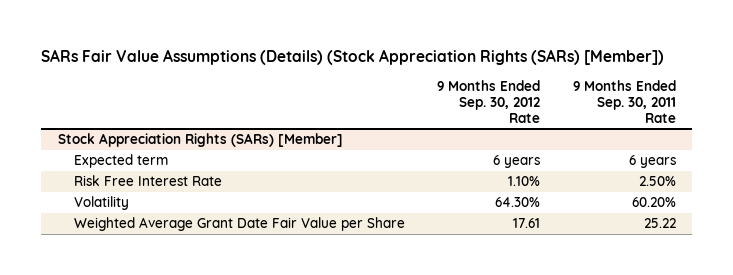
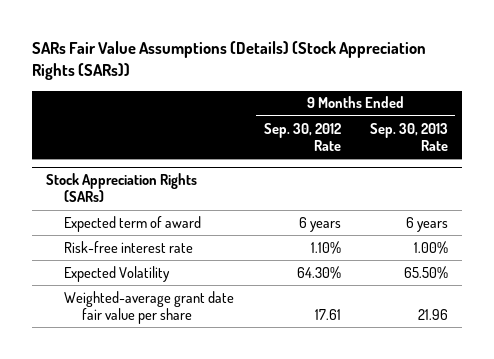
- SARs Fair Value Assumptions (Details) (Stock Appreciation Rights (SARs) [Member])
+ SARs Fair Value Assumptions (Details) (Stock Appreciation Rights (SARs))
- | 9 Months Ended Sep. 30, 2012 Rate | 9 Months Ended Sep. 30, 2011 Rate
+ | 9 Months Ended Sep. 30, 2012 Rate | 9 Months Ended Sep. 30, 2013 Rate
- Stock Appreciation Rights (SARs) [Member]
- Expected term | 6 years | 6 years
- Risk Free Interest Rate | 1.10% | 2.50%
- Volatility | 64.30% | 60.20%
- Weighted Average Grant Date Fair Value per Share | 17.61 | 25.22
+ Stock Appreciation Rights (SARs)
+ Expected term of award | 6 years | 6 years
+ Risk-free interest rate | 1.10% | 1.00%
+ Expected Volatility | 64.30% | 65.50%
+ Weighted-average grant date fair value per share | 17.61 | 21.96

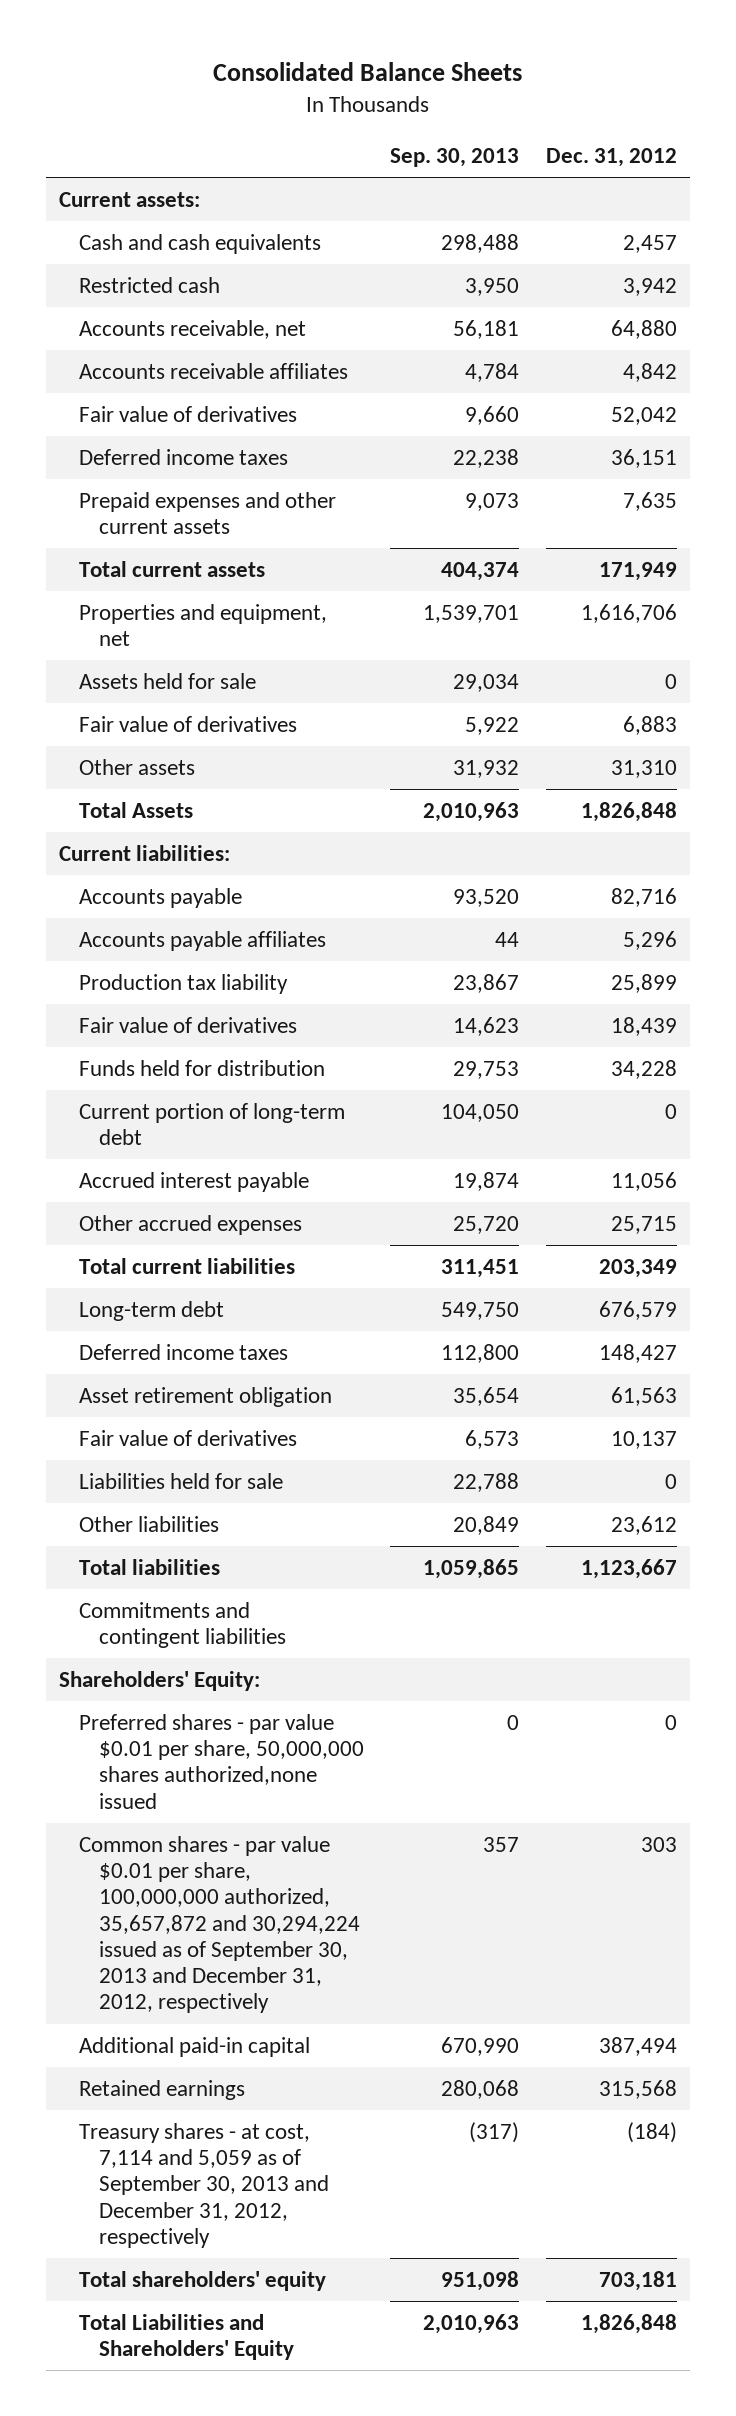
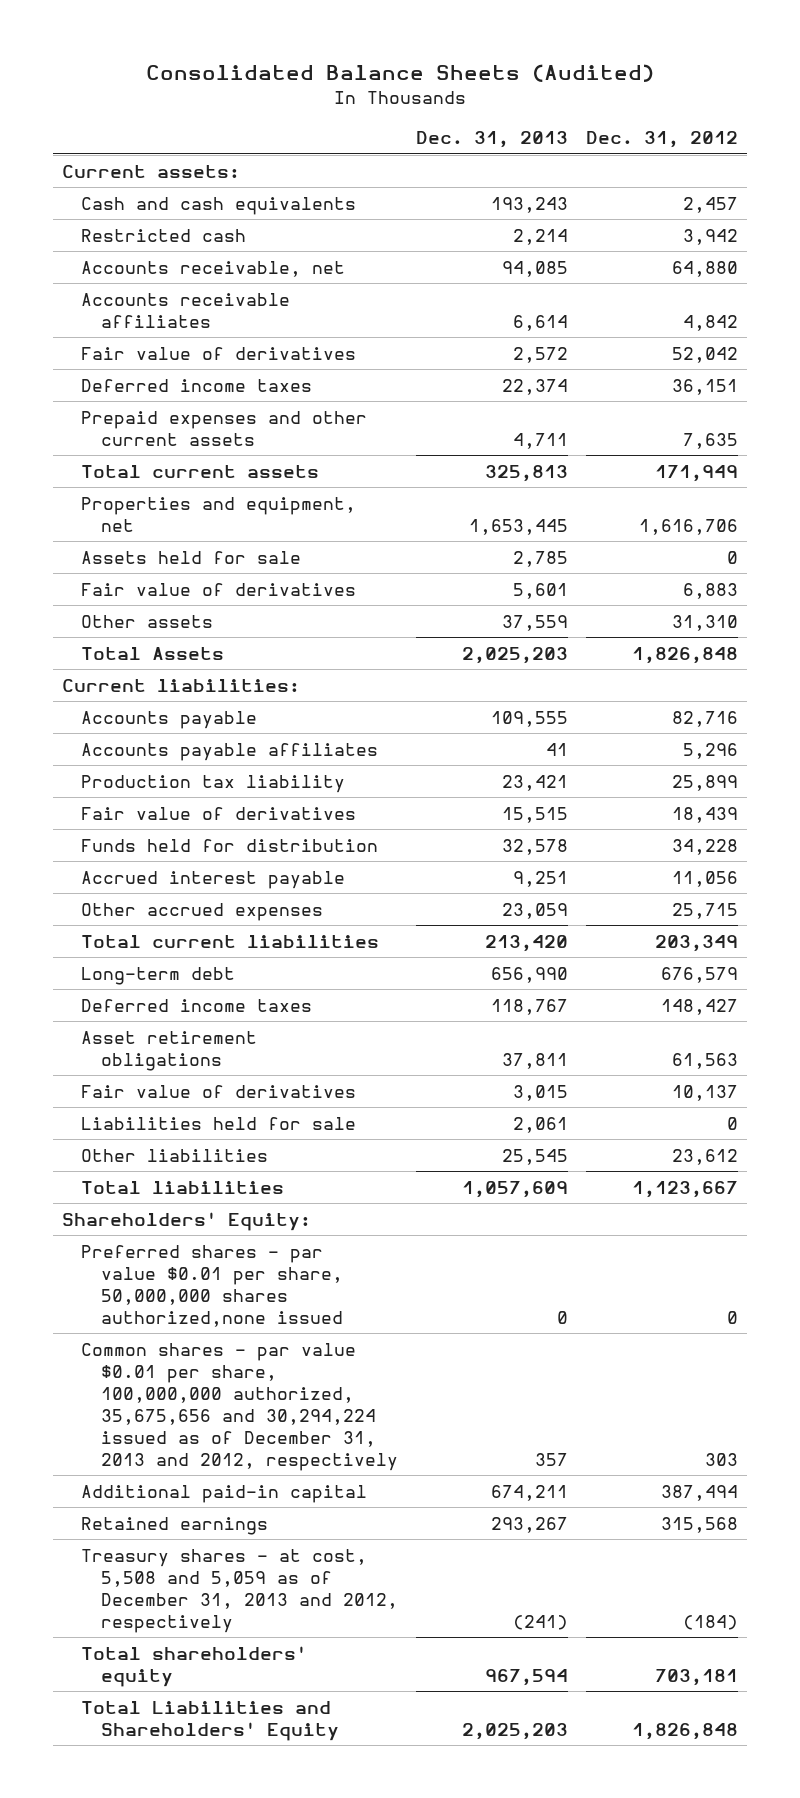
- Consolidated Balance Sheets
+ Consolidated Balance Sheets (Audited)
- | Sep. 30, 2013 | Dec. 31, 2012
+ | Dec. 31, 2013 | Dec. 31, 2012
- Current portion of long-term debt | 104,050 | 0
- Asset retirement obligation | 35,654 | 61,563
+ Asset retirement obligations | 37,811 | 61,563
- Commitments and contingent liabilities
- Common shares - par value $0.01 per share, 100,000,000 authorized, 35,657,872 and 30,294,224 issued as of September 30, 2013 and December 31, 2012, respectively | 357 | 303
+ Common shares - par value $0.01 per share, 100,000,000 authorized, 35,675,656 and 30,294,224 issued as of December 31, 2013 and 2012, respectively | 357 | 303
- Treasury shares - at cost, 7,114 and 5,059 as of September 30, 2013 and December 31, 2012, respectively | (317) | (184)
+ Treasury shares - at cost, 5,508 and 5,059 as of December 31, 2013 and 2012, respectively | (241) | (184)

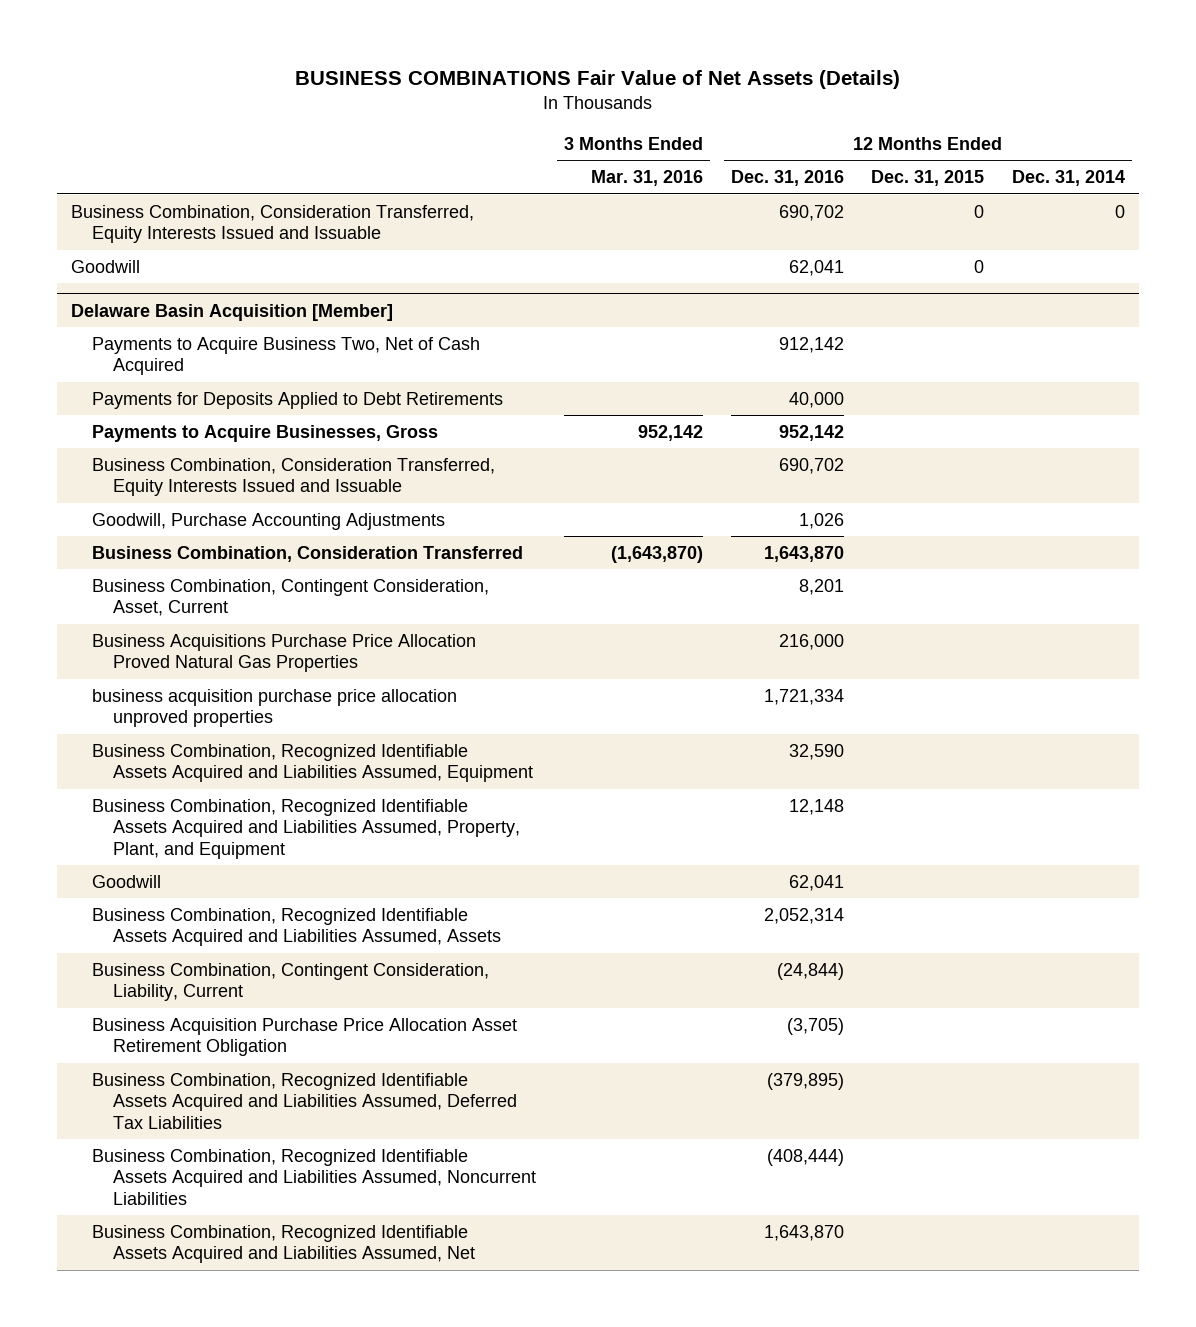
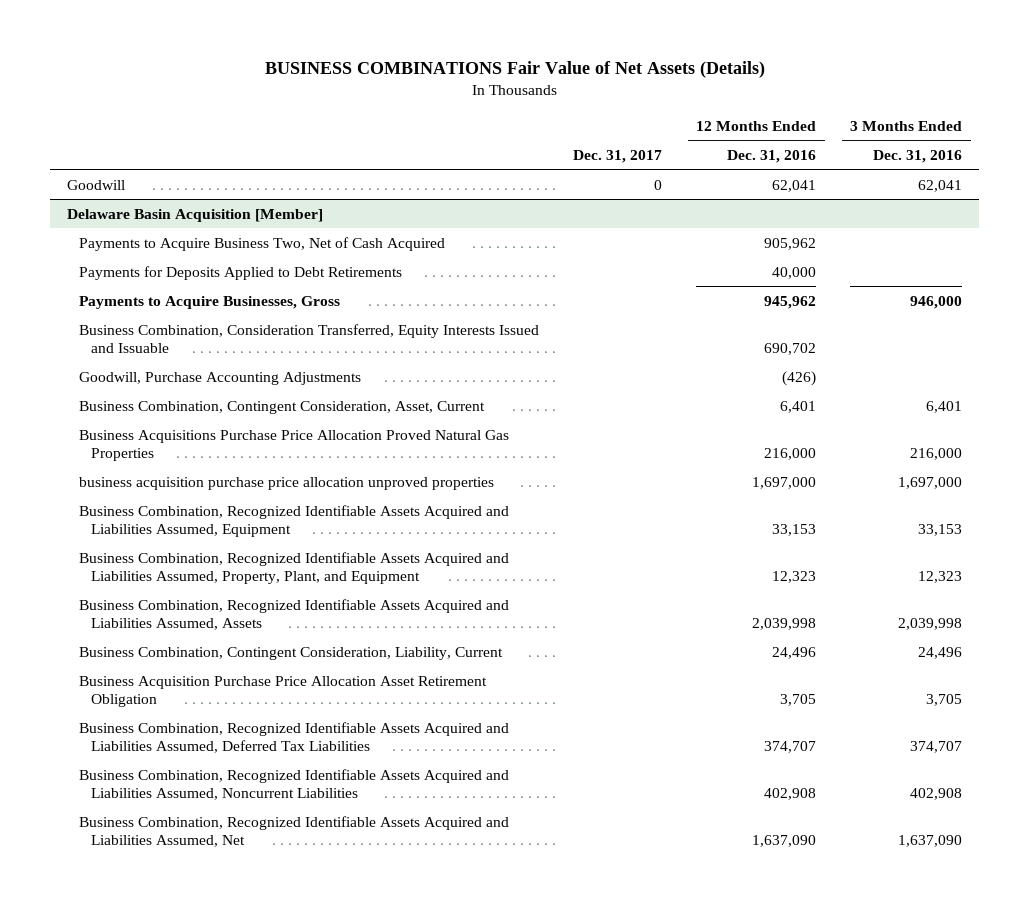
- | 3 Months Ended Mar. 31, 2016 | 12 Months Ended Dec. 31, 2016 | 12 Months Ended Dec. 31, 2015 | 12 Months Ended Dec. 31, 2014
+ | Dec. 31, 2017 | 12 Months Ended Dec. 31, 2016 | 3 Months Ended Dec. 31, 2016
- Business Combination, Consideration Transferred, Equity Interests Issued and Issuable | | 690,702 | 0 | 0
@ Delaware Basin Acquisition [Member]
- Payments to Acquire Business Two, Net of Cash Acquired | | 912,142 | |
+ Payments to Acquire Business Two, Net of Cash Acquired | | 905,962 |
- Payments to Acquire Businesses, Gross | 952,142 | 952,142 | |
+ Payments to Acquire Businesses, Gross | | 945,962 | 946,000
- Goodwill, Purchase Accounting Adjustments | | 1,026 | |
- Business Combination, Consideration Transferred | (1,643,870) | 1,643,870 | |
- Business Combination, Contingent Consideration, Asset, Current | | 8,201 | |
+ Goodwill, Purchase Accounting Adjustments | | (426) |
+ Business Combination, Contingent Consideration, Asset, Current | | 6,401 | 6,401
- business acquisition purchase price allocation unproved properties | | 1,721,334 | |
- Business Combination, Recognized Identifiable Assets Acquired and Liabilities Assumed, Equipment | | 32,590 | |
- Business Combination, Recognized Identifiable Assets Acquired and Liabilities Assumed, Property, Plant, and Equipment | | 12,148 | |
- Goodwill | | 62,041 | |
- Business Combination, Recognized Identifiable Assets Acquired and Liabilities Assumed, Assets | | 2,052,314 | |
- Business Combination, Contingent Consideration, Liability, Current | | (24,844) | |
- Business Acquisition Purchase Price Allocation Asset Retirement Obligation | | (3,705) | |
- Business Combination, Recognized Identifiable Assets Acquired and Liabilities Assumed, Deferred Tax Liabilities | | (379,895) | |
- Business Combination, Recognized Identifiable Assets Acquired and Liabilities Assumed, Noncurrent Liabilities | | (408,444) | |
- Business Combination, Recognized Identifiable Assets Acquired and Liabilities Assumed, Net | | 1,643,870 | |
+ business acquisition purchase price allocation unproved properties | | 1,697,000 | 1,697,000
+ Business Combination, Recognized Identifiable Assets Acquired and Liabilities Assumed, Equipment | | 33,153 | 33,153
+ Business Combination, Recognized Identifiable Assets Acquired and Liabilities Assumed, Property, Plant, and Equipment | | 12,323 | 12,323
+ Business Combination, Recognized Identifiable Assets Acquired and Liabilities Assumed, Assets | | 2,039,998 | 2,039,998
+ Business Combination, Contingent Consideration, Liability, Current | | 24,496 | 24,496
+ Business Acquisition Purchase Price Allocation Asset Retirement Obligation | | 3,705 | 3,705
+ Business Combination, Recognized Identifiable Assets Acquired and Liabilities Assumed, Deferred Tax Liabilities | | 374,707 | 374,707
+ Business Combination, Recognized Identifiable Assets Acquired and Liabilities Assumed, Noncurrent Liabilities | | 402,908 | 402,908
+ Business Combination, Recognized Identifiable Assets Acquired and Liabilities Assumed, Net | | 1,637,090 | 1,637,090

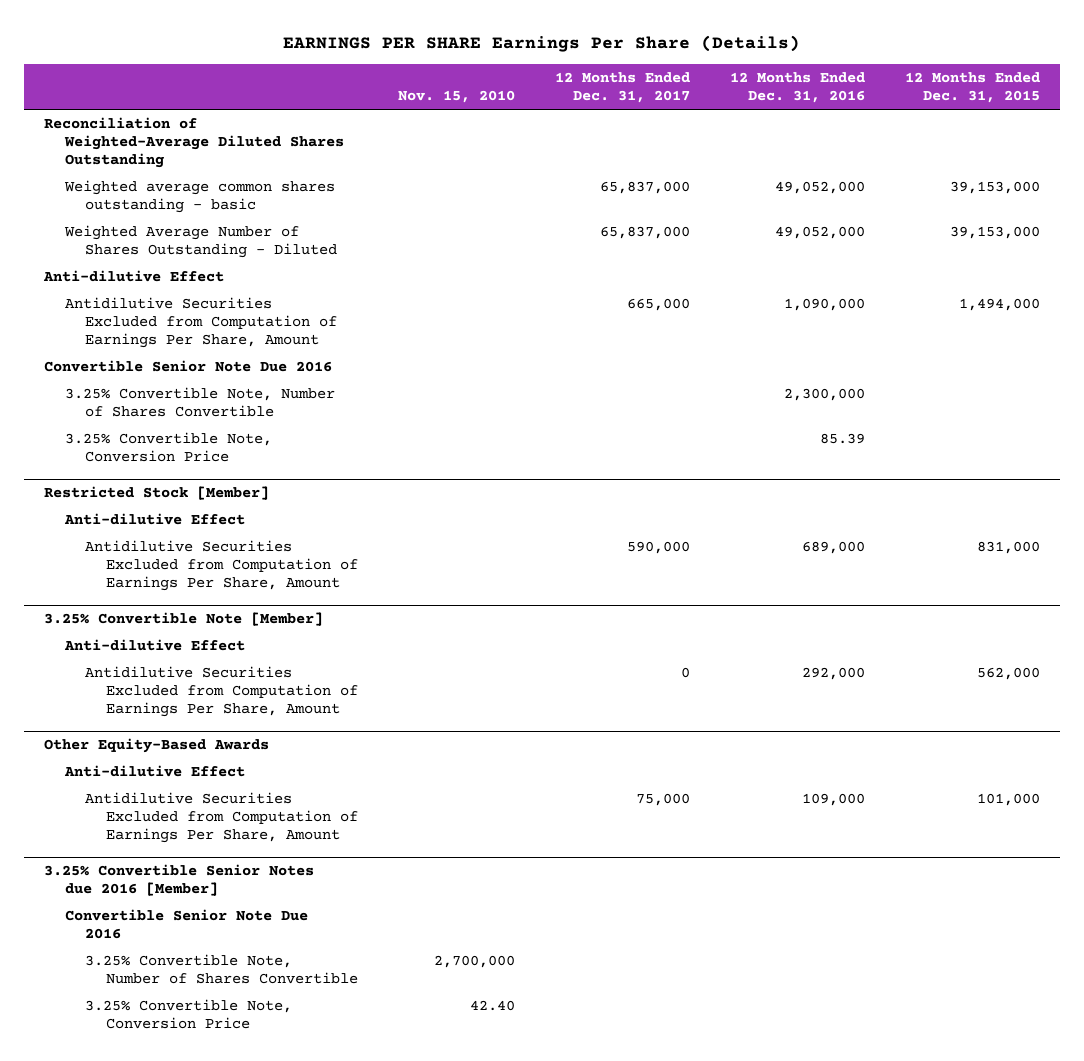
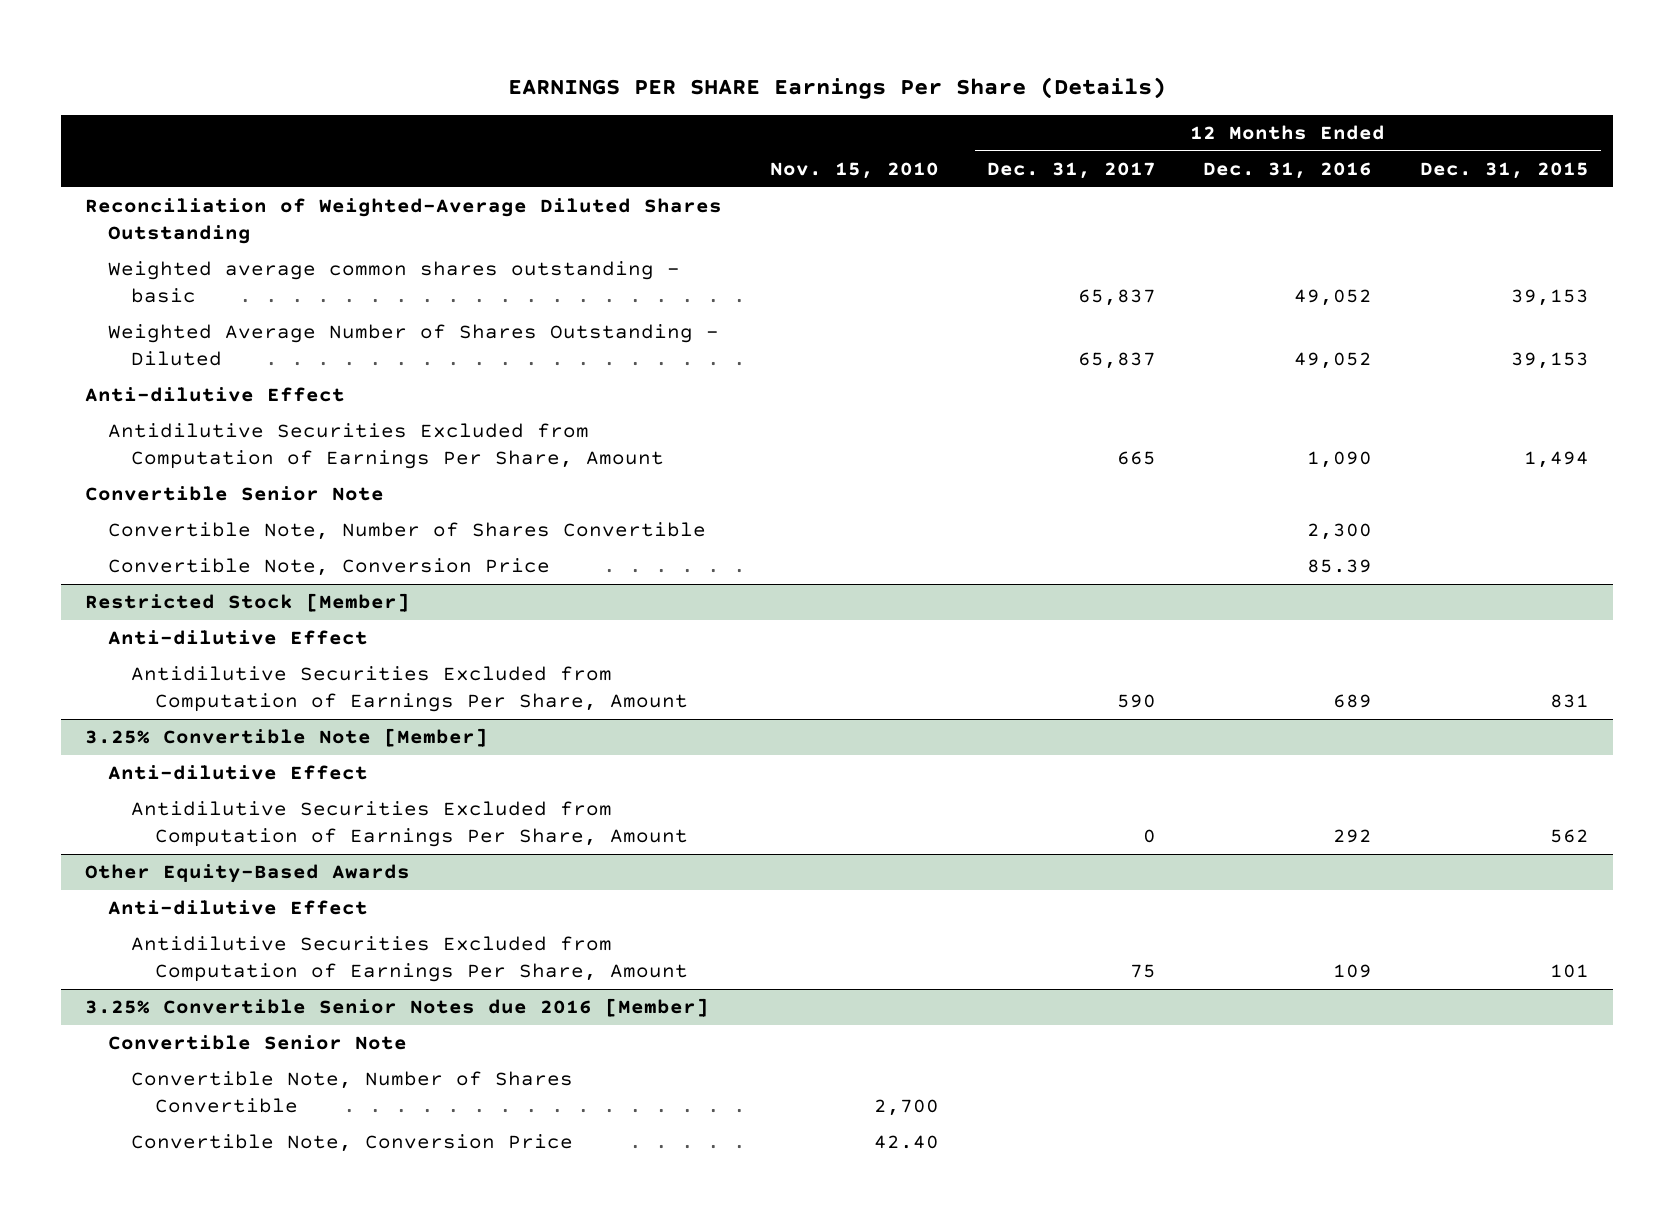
- Weighted average common shares outstanding - basic | | 65,837,000 | 49,052,000 | 39,153,000
- Weighted Average Number of Shares Outstanding - Diluted | | 65,837,000 | 49,052,000 | 39,153,000
+ Weighted average common shares outstanding - basic | | 65,837 | 49,052 | 39,153
+ Weighted Average Number of Shares Outstanding - Diluted | | 65,837 | 49,052 | 39,153
- Antidilutive Securities Excluded from Computation of Earnings Per Share, Amount | | 665,000 | 1,090,000 | 1,494,000
- Convertible Senior Note Due 2016
- 3.25% Convertible Note, Number of Shares Convertible | | | 2,300,000 |
- 3.25% Convertible Note, Conversion Price | | | 85.39 |
+ Antidilutive Securities Excluded from Computation of Earnings Per Share, Amount | | 665 | 1,090 | 1,494
+ Convertible Senior Note
+ Convertible Note, Number of Shares Convertible | | | 2,300 |
+ Convertible Note, Conversion Price | | | 85.39 |
@ Restricted Stock [Member]
- Antidilutive Securities Excluded from Computation of Earnings Per Share, Amount | | 590,000 | 689,000 | 831,000
+ Antidilutive Securities Excluded from Computation of Earnings Per Share, Amount | | 590 | 689 | 831
@ 3.25% Convertible Note [Member]
- Antidilutive Securities Excluded from Computation of Earnings Per Share, Amount | | 0 | 292,000 | 562,000
+ Antidilutive Securities Excluded from Computation of Earnings Per Share, Amount | | 0 | 292 | 562
@ Other Equity-Based Awards
- Antidilutive Securities Excluded from Computation of Earnings Per Share, Amount | | 75,000 | 109,000 | 101,000
+ Antidilutive Securities Excluded from Computation of Earnings Per Share, Amount | | 75 | 109 | 101
@ 3.25% Convertible Senior Notes due 2016 [Member]
- Convertible Senior Note Due 2016
- 3.25% Convertible Note, Number of Shares Convertible | 2,700,000 | | |
- 3.25% Convertible Note, Conversion Price | 42.40 | | |
+ Convertible Senior Note
+ Convertible Note, Number of Shares Convertible | 2,700 | | |
+ Convertible Note, Conversion Price | 42.40 | | |

